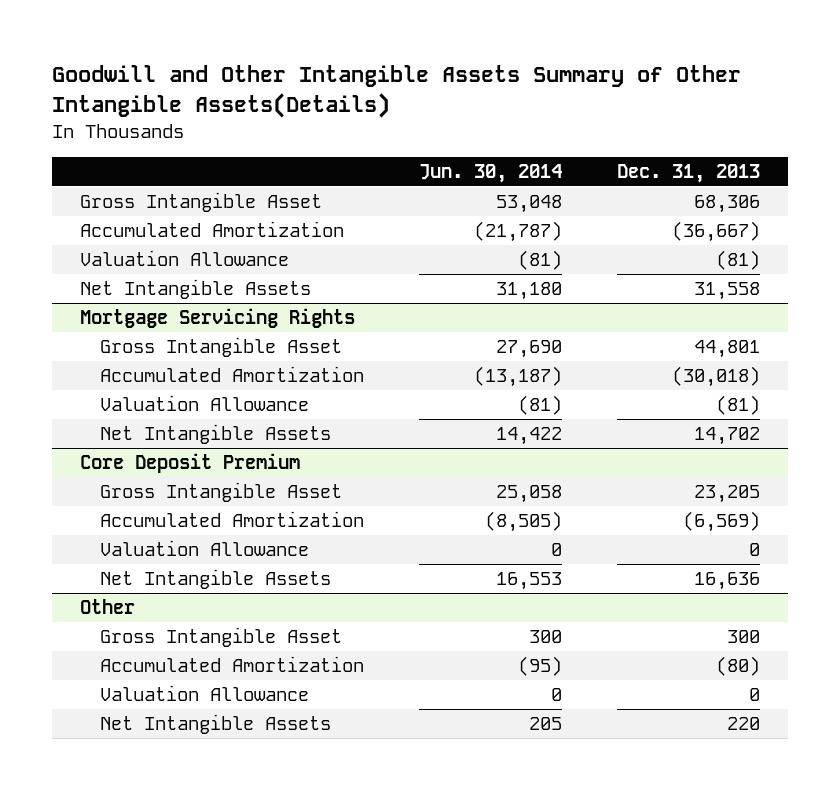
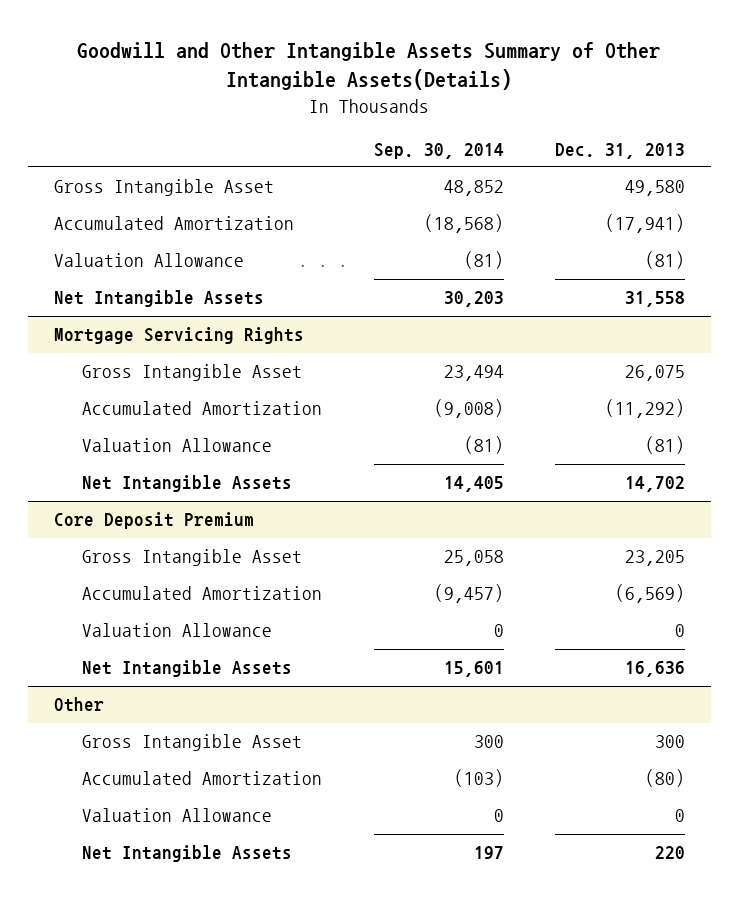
- | Jun. 30, 2014 | Dec. 31, 2013
+ | Sep. 30, 2014 | Dec. 31, 2013
- Gross Intangible Asset | 53,048 | 68,306
- Accumulated Amortization | (21,787) | (36,667)
+ Gross Intangible Asset | 48,852 | 49,580
+ Accumulated Amortization | (18,568) | (17,941)
@ Mortgage Servicing Rights
- Gross Intangible Asset | 27,690 | 44,801
- Accumulated Amortization | (13,187) | (30,018)
+ Gross Intangible Asset | 23,494 | 26,075
+ Accumulated Amortization | (9,008) | (11,292)

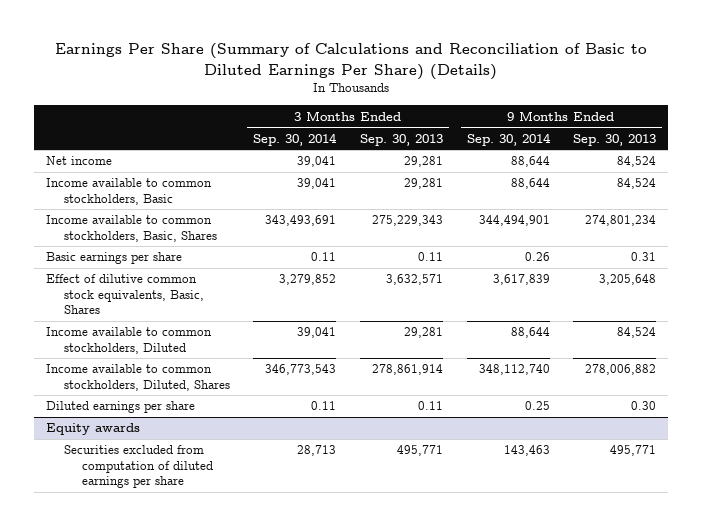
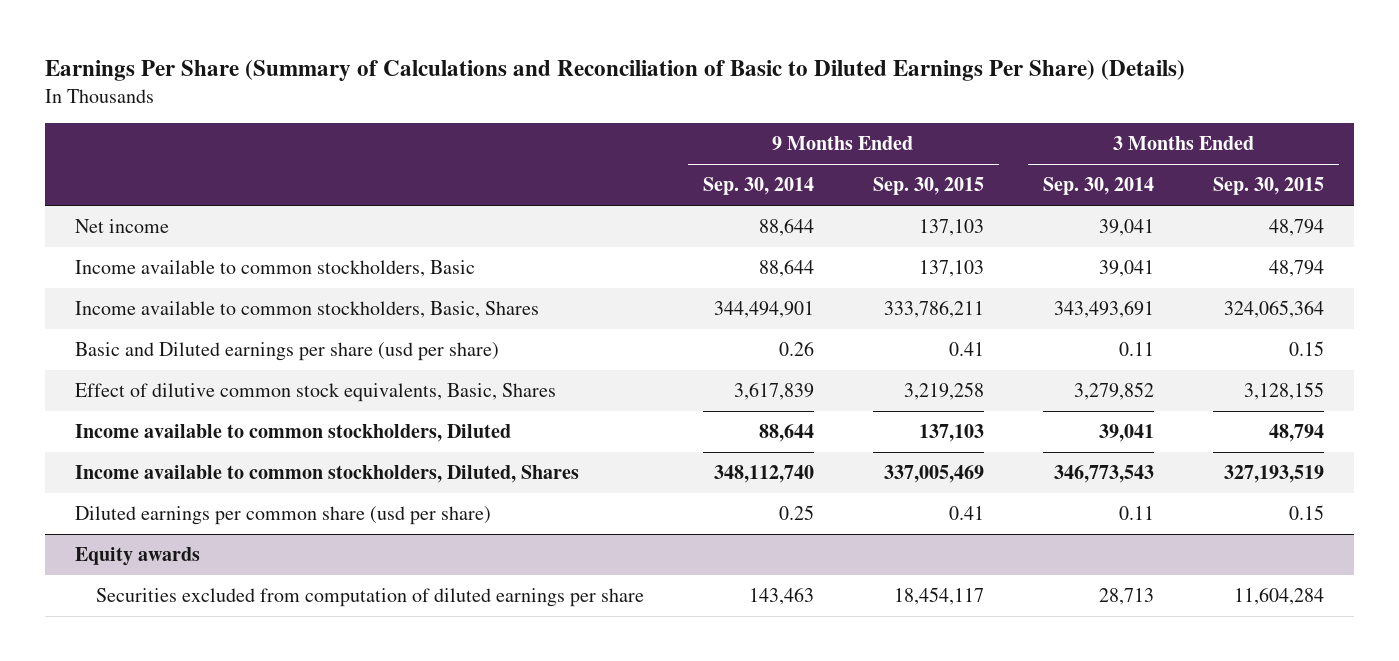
- | 3 Months Ended Sep. 30, 2014 | 3 Months Ended Sep. 30, 2013 | 9 Months Ended Sep. 30, 2014 | 9 Months Ended Sep. 30, 2013
+ | 9 Months Ended Sep. 30, 2014 | 9 Months Ended Sep. 30, 2015 | 3 Months Ended Sep. 30, 2014 | 3 Months Ended Sep. 30, 2015
- Basic earnings per share | 0.11 | 0.11 | 0.26 | 0.31
+ Basic and Diluted earnings per share (usd per share) | 0.26 | 0.41 | 0.11 | 0.15
- Diluted earnings per share | 0.11 | 0.11 | 0.25 | 0.30
+ Diluted earnings per common share (usd per share) | 0.25 | 0.41 | 0.11 | 0.15

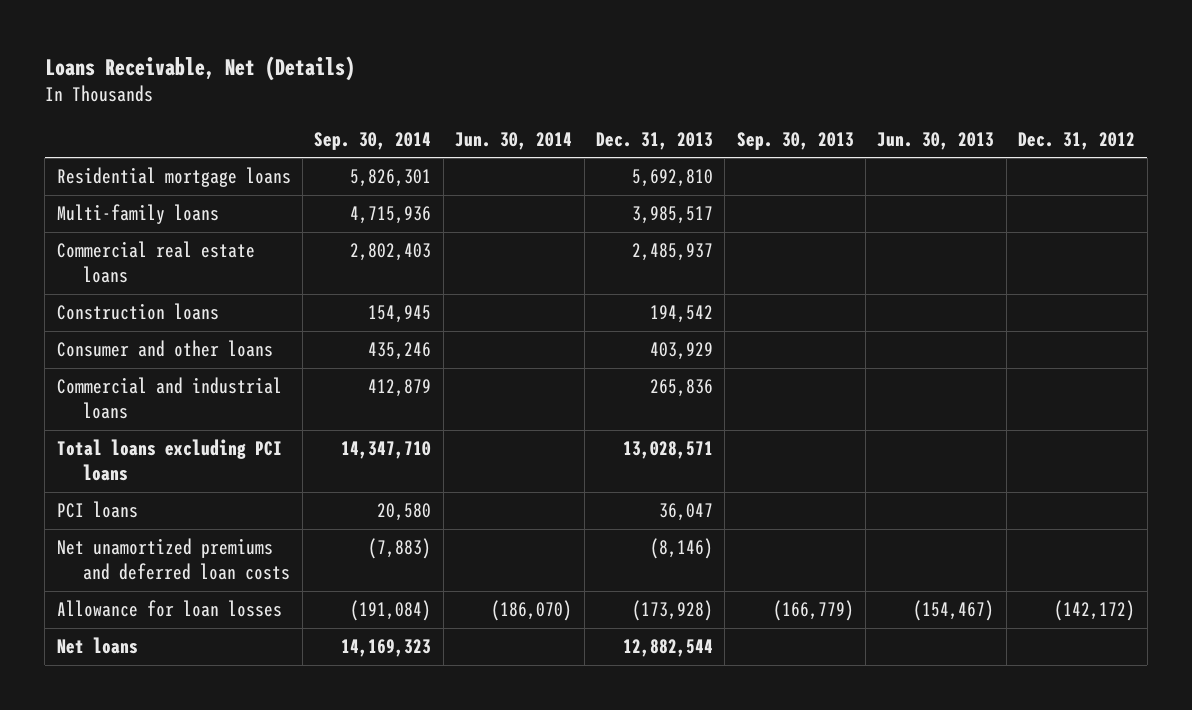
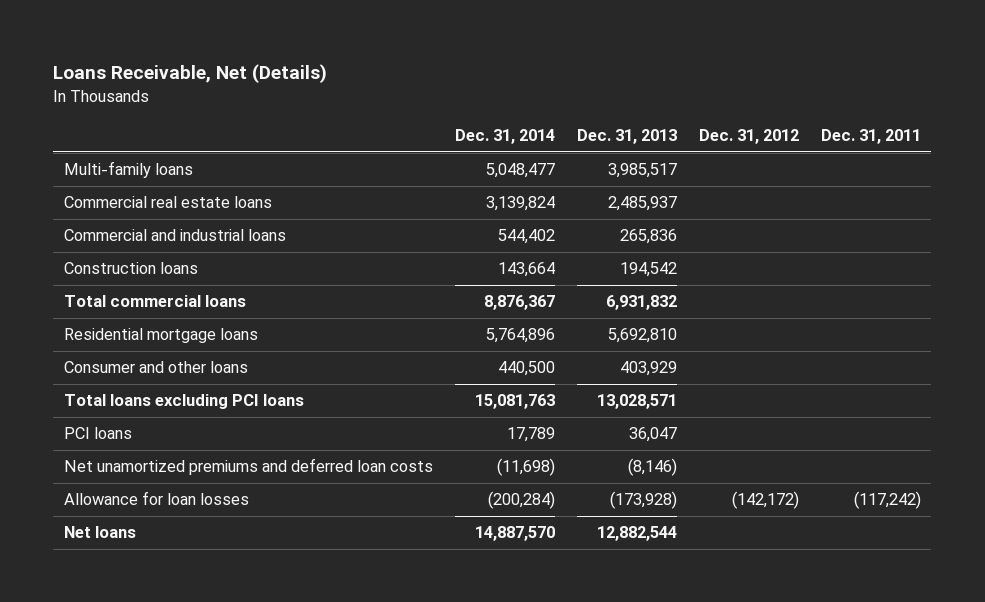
- | Sep. 30, 2014 | Jun. 30, 2014 | Dec. 31, 2013 | Sep. 30, 2013 | Jun. 30, 2013 | Dec. 31, 2012
+ | Dec. 31, 2014 | Dec. 31, 2013 | Dec. 31, 2012 | Dec. 31, 2011
moved up: Commercial and industrial loans | 544,402 | 265,836 | |
+ Total commercial loans | 8,876,367 | 6,931,832 | |
moved down: Residential mortgage loans | 5,764,896 | 5,692,810 | |

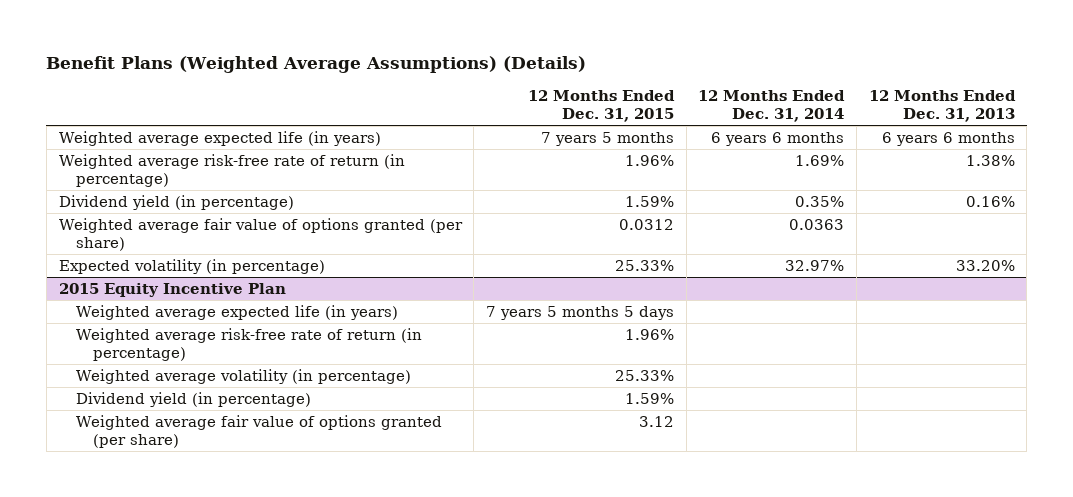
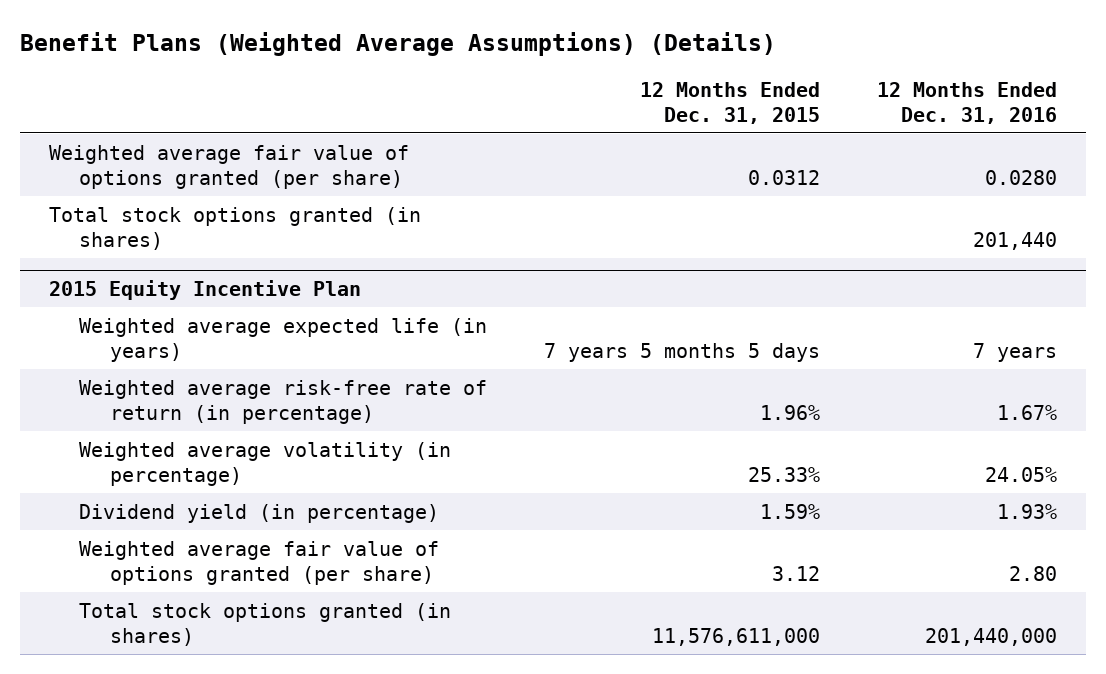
- | 12 Months Ended Dec. 31, 2015 | 12 Months Ended Dec. 31, 2014 | 12 Months Ended Dec. 31, 2013
+ | 12 Months Ended Dec. 31, 2015 | 12 Months Ended Dec. 31, 2016
- Weighted average expected life (in years) | 7 years 5 months | 6 years 6 months | 6 years 6 months
- Weighted average risk-free rate of return (in percentage) | 1.96% | 1.69% | 1.38%
- Dividend yield (in percentage) | 1.59% | 0.35% | 0.16%
- Expected volatility (in percentage) | 25.33% | 32.97% | 33.20%
+ Total stock options granted (in shares) | | 201,440
@ 2015 Equity Incentive Plan
+ Total stock options granted (in shares) | 11,576,611,000 | 201,440,000

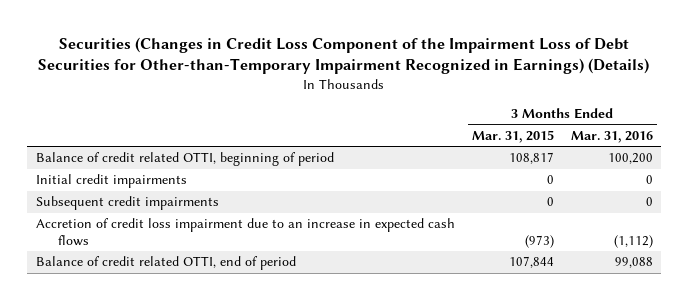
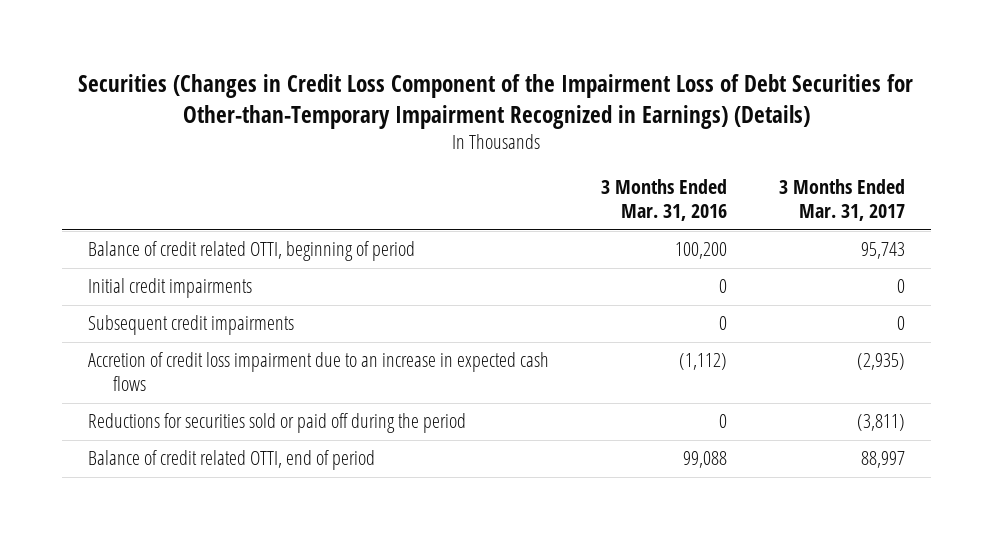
- | 3 Months Ended Mar. 31, 2015 | 3 Months Ended Mar. 31, 2016
+ | 3 Months Ended Mar. 31, 2016 | 3 Months Ended Mar. 31, 2017
+ Reductions for securities sold or paid off during the period | 0 | (3,811)

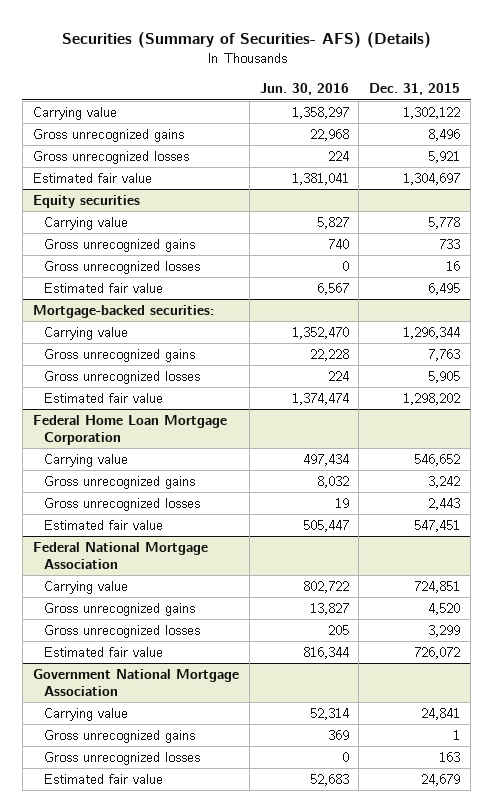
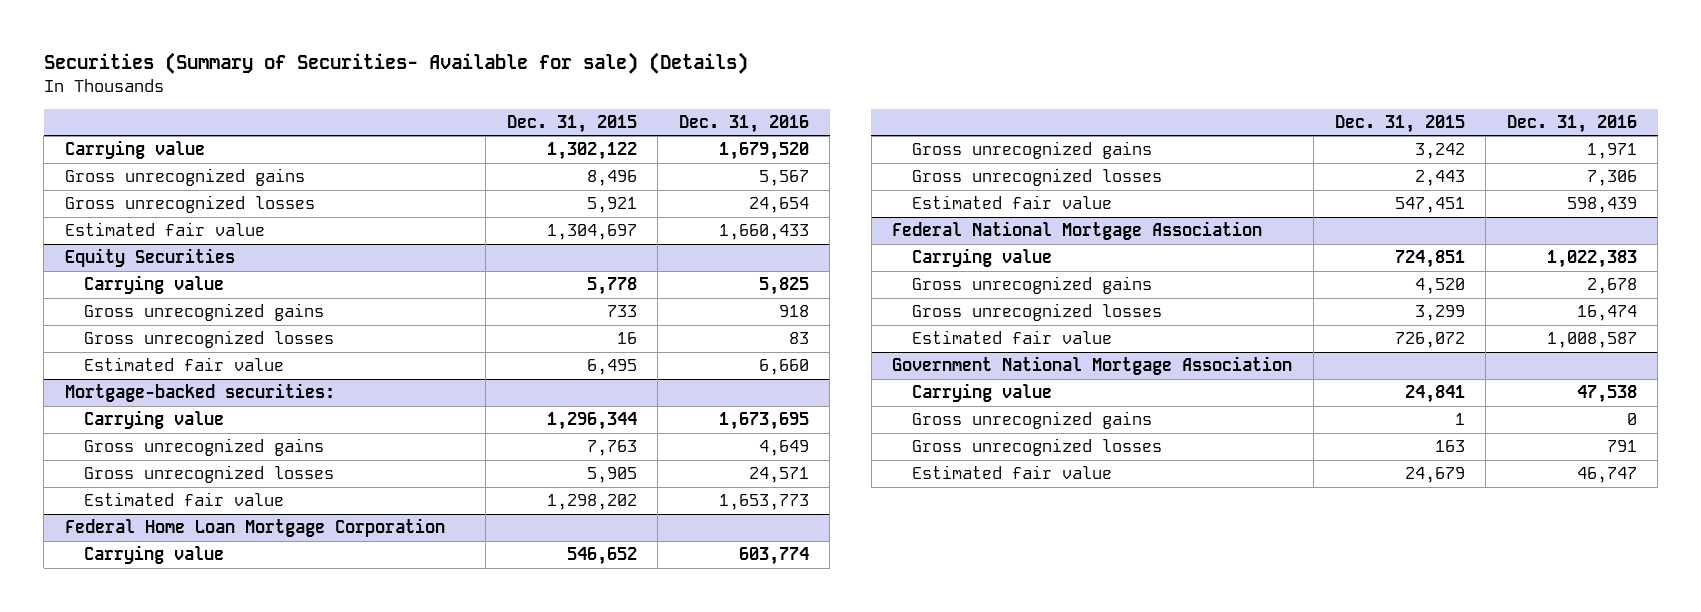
- Securities (Summary of Securities- AFS) (Details)
+ Securities (Summary of Securities- Available for sale) (Details)
- | Jun. 30, 2016 | Dec. 31, 2015
+ | Dec. 31, 2015 | Dec. 31, 2016
- Equity securities
+ Equity Securities

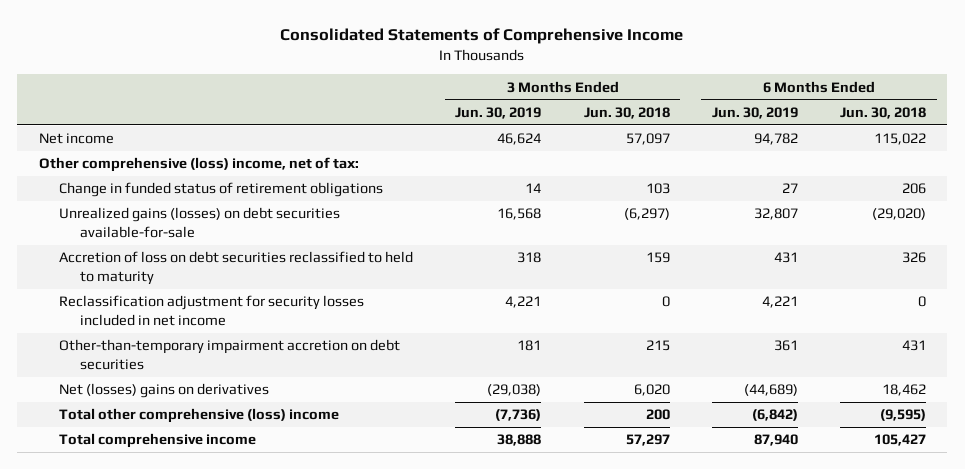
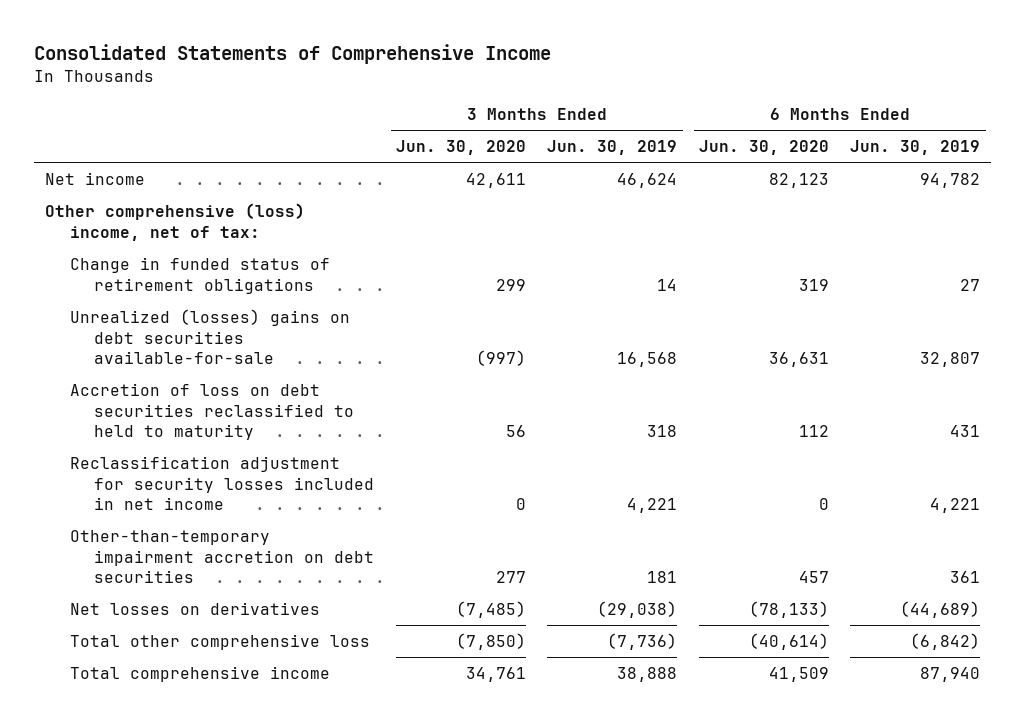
- | 3 Months Ended Jun. 30, 2019 | 3 Months Ended Jun. 30, 2018 | 6 Months Ended Jun. 30, 2019 | 6 Months Ended Jun. 30, 2018
+ | 3 Months Ended Jun. 30, 2020 | 3 Months Ended Jun. 30, 2019 | 6 Months Ended Jun. 30, 2020 | 6 Months Ended Jun. 30, 2019
- Unrealized gains (losses) on debt securities available-for-sale | 16,568 | (6,297) | 32,807 | (29,020)
+ Unrealized (losses) gains on debt securities available-for-sale | (997) | 16,568 | 36,631 | 32,807
- Net (losses) gains on derivatives | (29,038) | 6,020 | (44,689) | 18,462
- Total other comprehensive (loss) income | (7,736) | 200 | (6,842) | (9,595)
+ Net losses on derivatives | (7,485) | (29,038) | (78,133) | (44,689)
+ Total other comprehensive loss | (7,850) | (7,736) | (40,614) | (6,842)

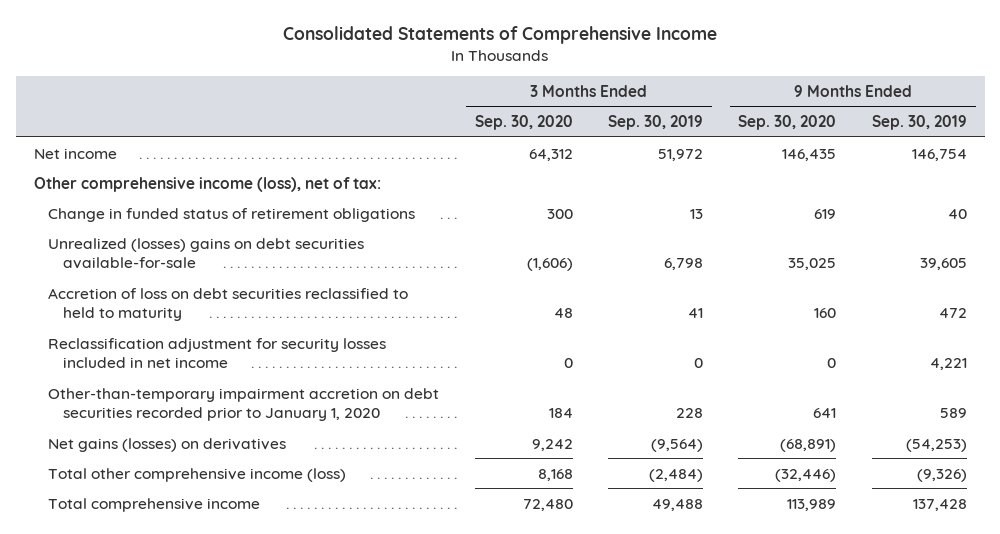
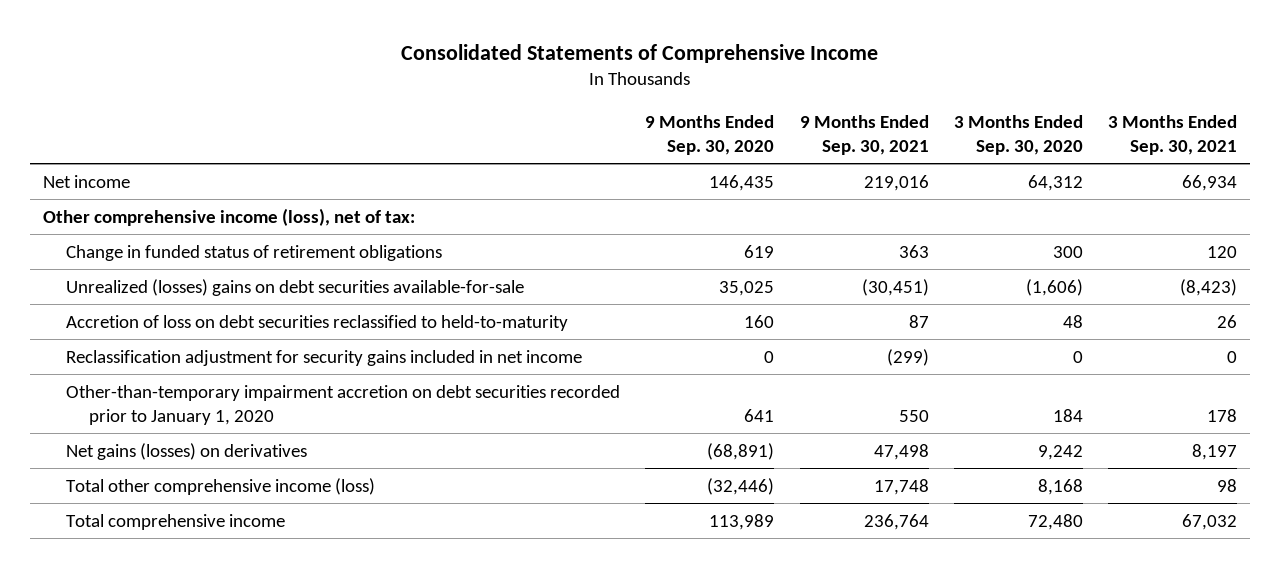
- | 3 Months Ended Sep. 30, 2020 | 3 Months Ended Sep. 30, 2019 | 9 Months Ended Sep. 30, 2020 | 9 Months Ended Sep. 30, 2019
+ | 9 Months Ended Sep. 30, 2020 | 9 Months Ended Sep. 30, 2021 | 3 Months Ended Sep. 30, 2020 | 3 Months Ended Sep. 30, 2021
- Accretion of loss on debt securities reclassified to held to maturity | 48 | 41 | 160 | 472
- Reclassification adjustment for security losses included in net income | 0 | 0 | 0 | 4,221
+ Accretion of loss on debt securities reclassified to held-to-maturity | 160 | 87 | 48 | 26
+ Reclassification adjustment for security gains included in net income | 0 | (299) | 0 | 0

